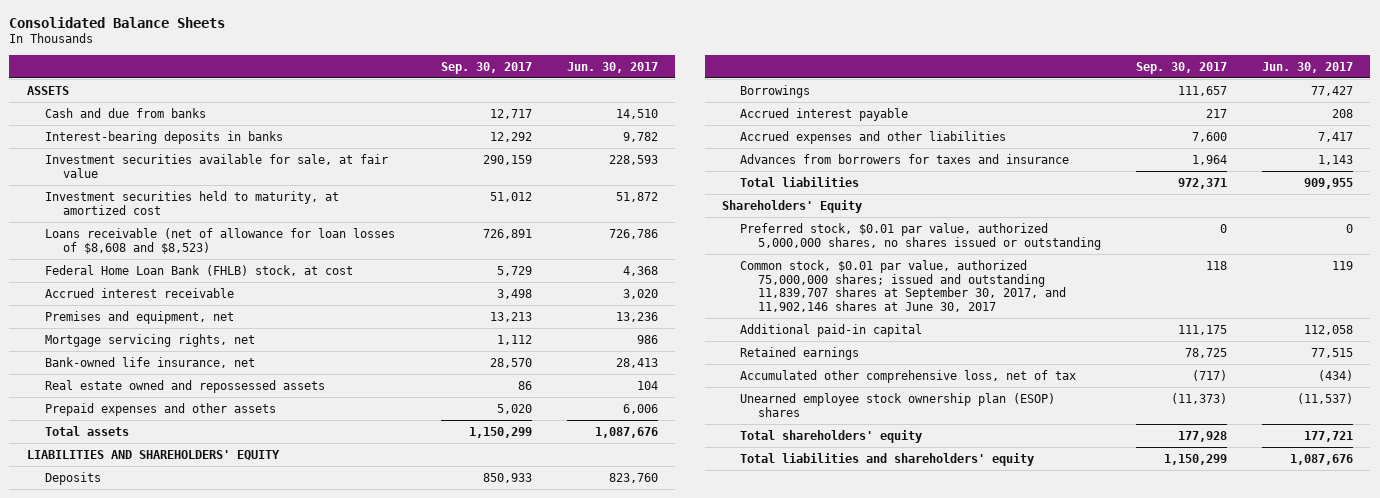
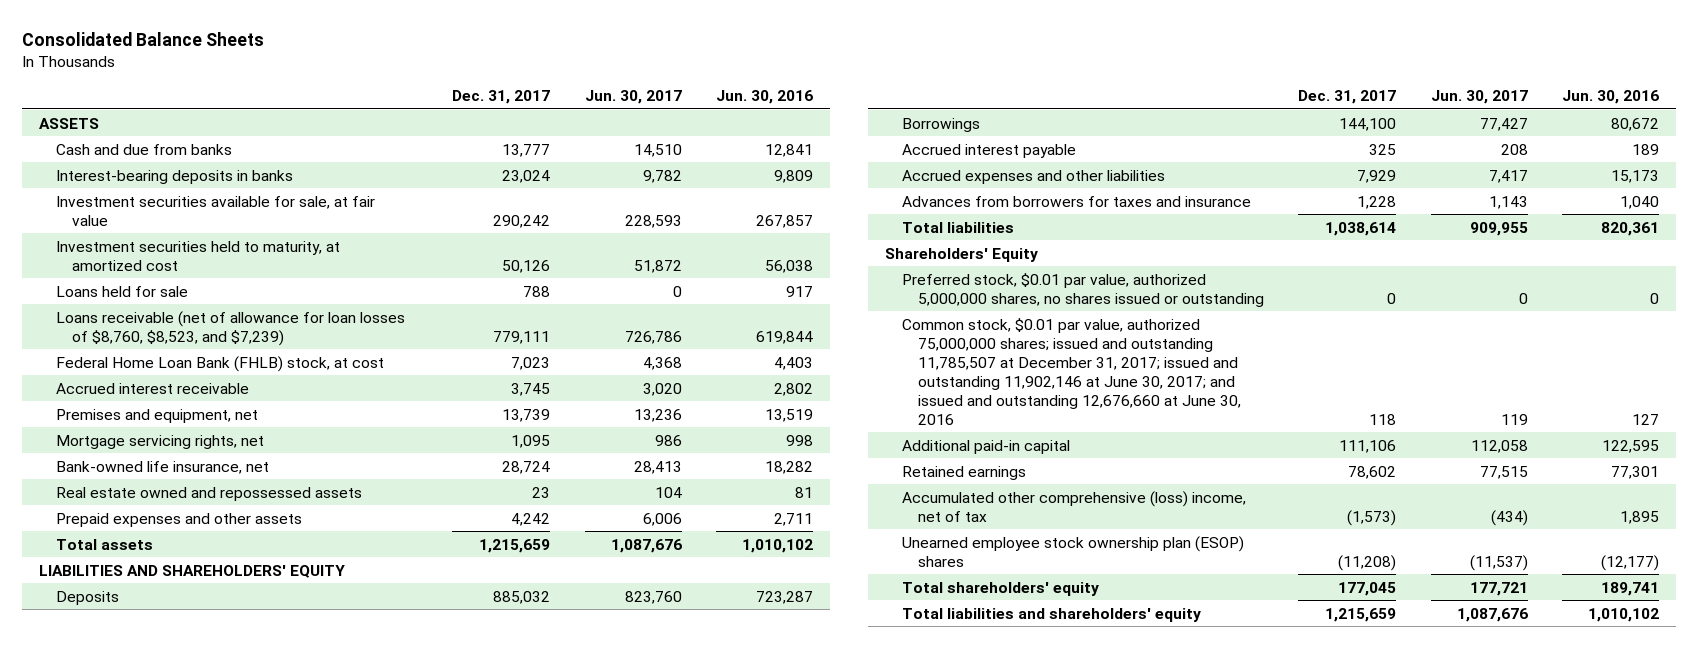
- | Sep. 30, 2017 | Jun. 30, 2017
+ | Dec. 31, 2017 | Jun. 30, 2017 | Jun. 30, 2016
- Loans receivable (net of allowance for loan losses of $8,608 and $8,523) | 726,891 | 726,786
+ Loans held for sale | 788 | 0 | 917
+ Loans receivable (net of allowance for loan losses of $8,760, $8,523, and $7,239) | 779,111 | 726,786 | 619,844
- Common stock, $0.01 par value, authorized 75,000,000 shares; issued and outstanding 11,839,707 shares at September 30, 2017, and 11,902,146 shares at June 30, 2017 | 118 | 119
+ Common stock, $0.01 par value, authorized 75,000,000 shares; issued and outstanding 11,785,507 at December 31, 2017; issued and outstanding 11,902,146 at June 30, 2017; and issued and outstanding 12,676,660 at June 30, 2016 | 118 | 119 | 127
- Accumulated other comprehensive loss, net of tax | (717) | (434)
+ Accumulated other comprehensive (loss) income, net of tax | (1,573) | (434) | 1,895

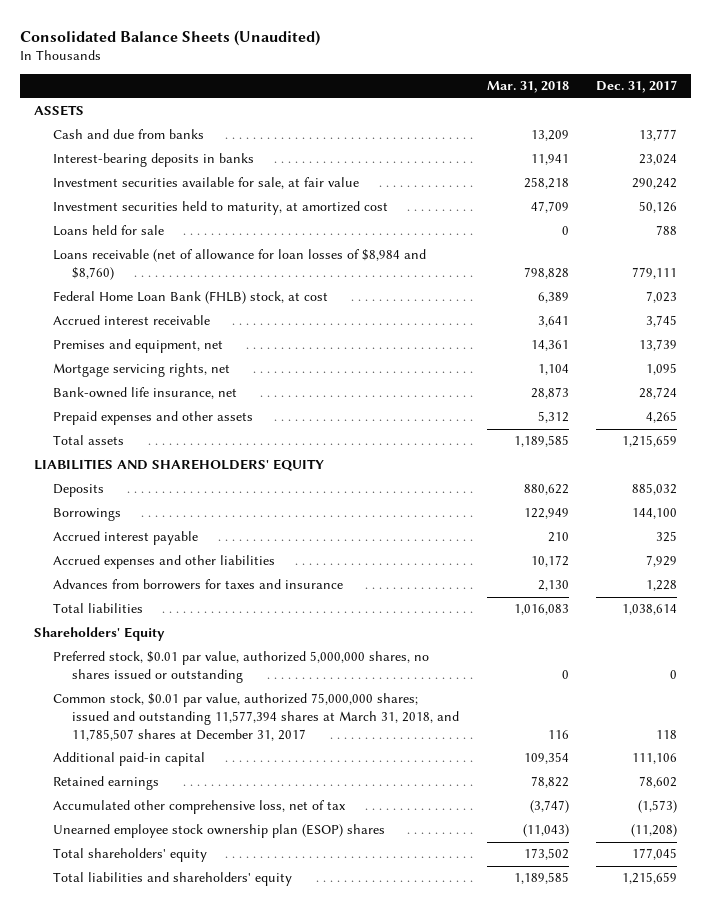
- Consolidated Balance Sheets
+ Consolidated Balance Sheets (Unaudited)
- | Dec. 31, 2017 | Jun. 30, 2017 | Jun. 30, 2016
+ | Mar. 31, 2018 | Dec. 31, 2017
- Loans receivable (net of allowance for loan losses of $8,760, $8,523, and $7,239) | 779,111 | 726,786 | 619,844
+ Loans receivable (net of allowance for loan losses of $8,984 and $8,760) | 798,828 | 779,111
- Real estate owned and repossessed assets | 23 | 104 | 81
- Prepaid expenses and other assets | 4,242 | 6,006 | 2,711
+ Prepaid expenses and other assets | 5,312 | 4,265
- Common stock, $0.01 par value, authorized 75,000,000 shares; issued and outstanding 11,785,507 at December 31, 2017; issued and outstanding 11,902,146 at June 30, 2017; and issued and outstanding 12,676,660 at June 30, 2016 | 118 | 119 | 127
+ Common stock, $0.01 par value, authorized 75,000,000 shares; issued and outstanding 11,577,394 shares at March 31, 2018, and 11,785,507 shares at December 31, 2017 | 116 | 118
- Accumulated other comprehensive (loss) income, net of tax | (1,573) | (434) | 1,895
+ Accumulated other comprehensive loss, net of tax | (3,747) | (1,573)

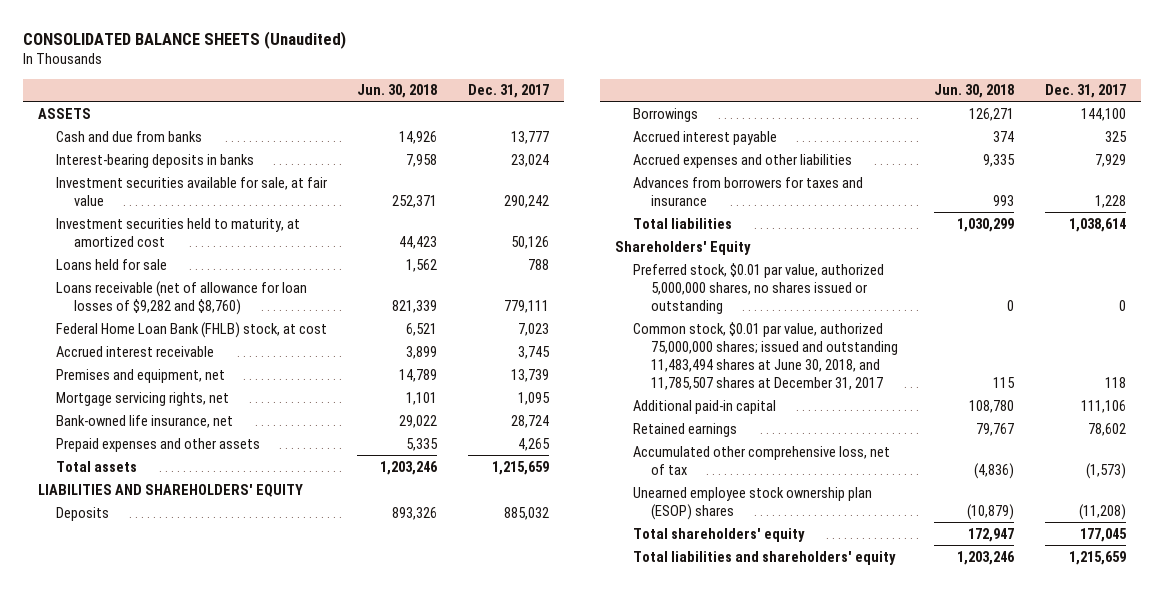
- Consolidated Balance Sheets (Unaudited)
+ CONSOLIDATED BALANCE SHEETS (Unaudited)
- | Mar. 31, 2018 | Dec. 31, 2017
+ | Jun. 30, 2018 | Dec. 31, 2017
- Loans receivable (net of allowance for loan losses of $8,984 and $8,760) | 798,828 | 779,111
+ Loans receivable (net of allowance for loan losses of $9,282 and $8,760) | 821,339 | 779,111
- Common stock, $0.01 par value, authorized 75,000,000 shares; issued and outstanding 11,577,394 shares at March 31, 2018, and 11,785,507 shares at December 31, 2017 | 116 | 118
+ Common stock, $0.01 par value, authorized 75,000,000 shares; issued and outstanding 11,483,494 shares at June 30, 2018, and 11,785,507 shares at December 31, 2017 | 115 | 118

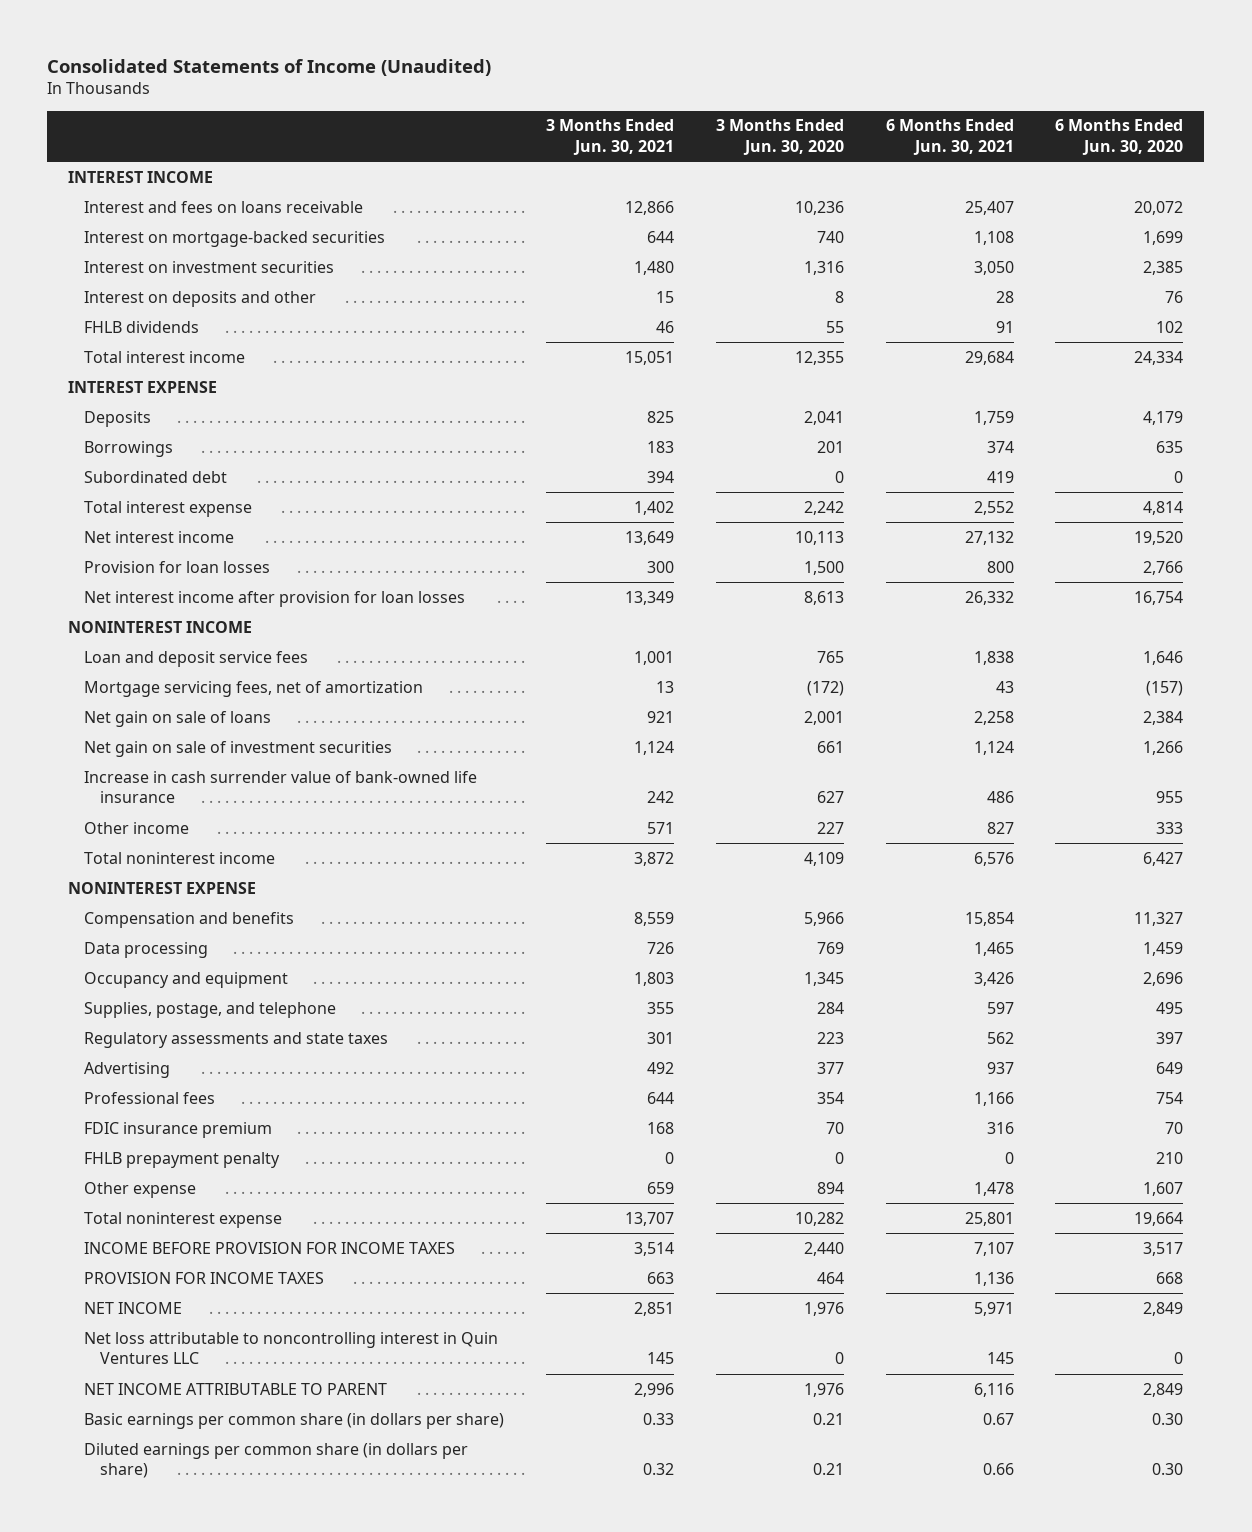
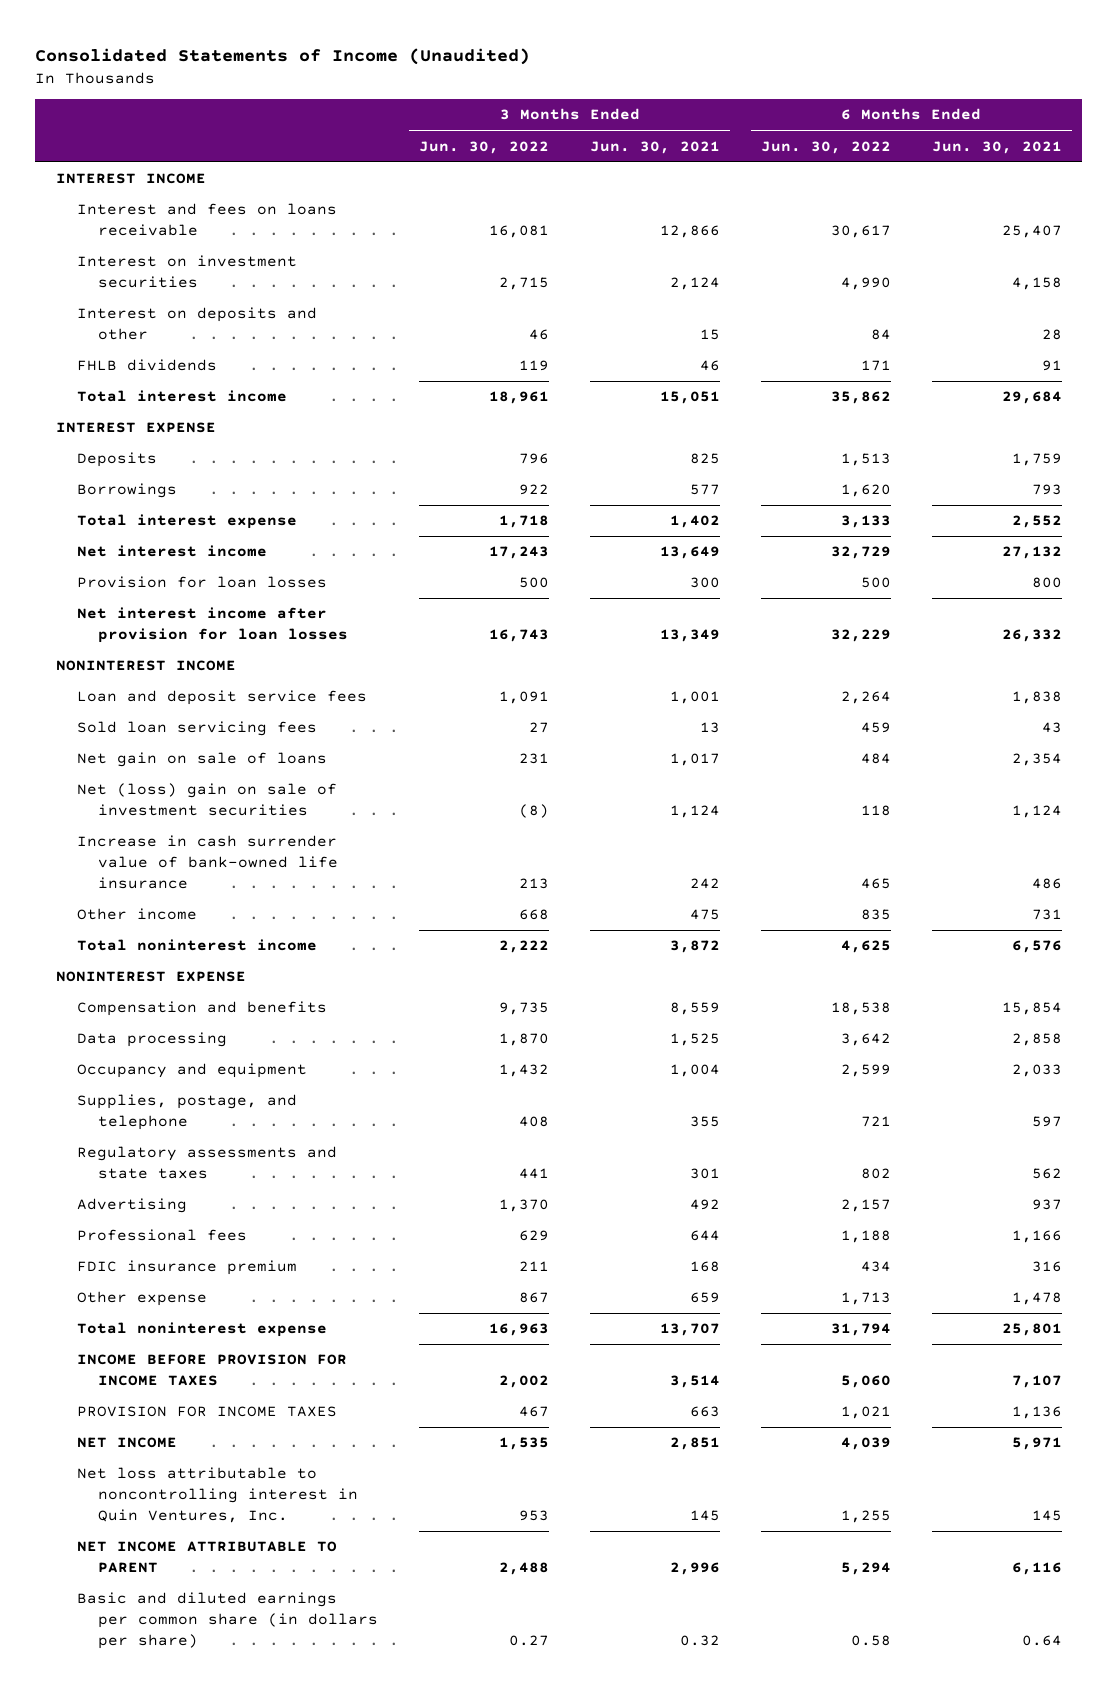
- | 3 Months Ended Jun. 30, 2021 | 3 Months Ended Jun. 30, 2020 | 6 Months Ended Jun. 30, 2021 | 6 Months Ended Jun. 30, 2020
+ | 3 Months Ended Jun. 30, 2022 | 3 Months Ended Jun. 30, 2021 | 6 Months Ended Jun. 30, 2022 | 6 Months Ended Jun. 30, 2021
- Interest on mortgage-backed securities | 644 | 740 | 1,108 | 1,699
- Interest on investment securities | 1,480 | 1,316 | 3,050 | 2,385
+ Interest on investment securities | 2,715 | 2,124 | 4,990 | 4,158
- Borrowings | 183 | 201 | 374 | 635
- Subordinated debt | 394 | 0 | 419 | 0
+ Borrowings | 922 | 577 | 1,620 | 793
- Mortgage servicing fees, net of amortization | 13 | (172) | 43 | (157)
- Net gain on sale of loans | 921 | 2,001 | 2,258 | 2,384
- Net gain on sale of investment securities | 1,124 | 661 | 1,124 | 1,266
+ Sold loan servicing fees | 27 | 13 | 459 | 43
+ Net gain on sale of loans | 231 | 1,017 | 484 | 2,354
+ Net (loss) gain on sale of investment securities | (8) | 1,124 | 118 | 1,124
- Other income | 571 | 227 | 827 | 333
+ Other income | 668 | 475 | 835 | 731
- Data processing | 726 | 769 | 1,465 | 1,459
- Occupancy and equipment | 1,803 | 1,345 | 3,426 | 2,696
+ Data processing | 1,870 | 1,525 | 3,642 | 2,858
+ Occupancy and equipment | 1,432 | 1,004 | 2,599 | 2,033
- FHLB prepayment penalty | 0 | 0 | 0 | 210
- Net loss attributable to noncontrolling interest in Quin Ventures LLC | 145 | 0 | 145 | 0
+ Net loss attributable to noncontrolling interest in Quin Ventures, Inc. | 953 | 145 | 1,255 | 145
- Basic earnings per common share (in dollars per share) | 0.33 | 0.21 | 0.67 | 0.30
- Diluted earnings per common share (in dollars per share) | 0.32 | 0.21 | 0.66 | 0.30
+ Basic and diluted earnings per common share (in dollars per share) | 0.27 | 0.32 | 0.58 | 0.64

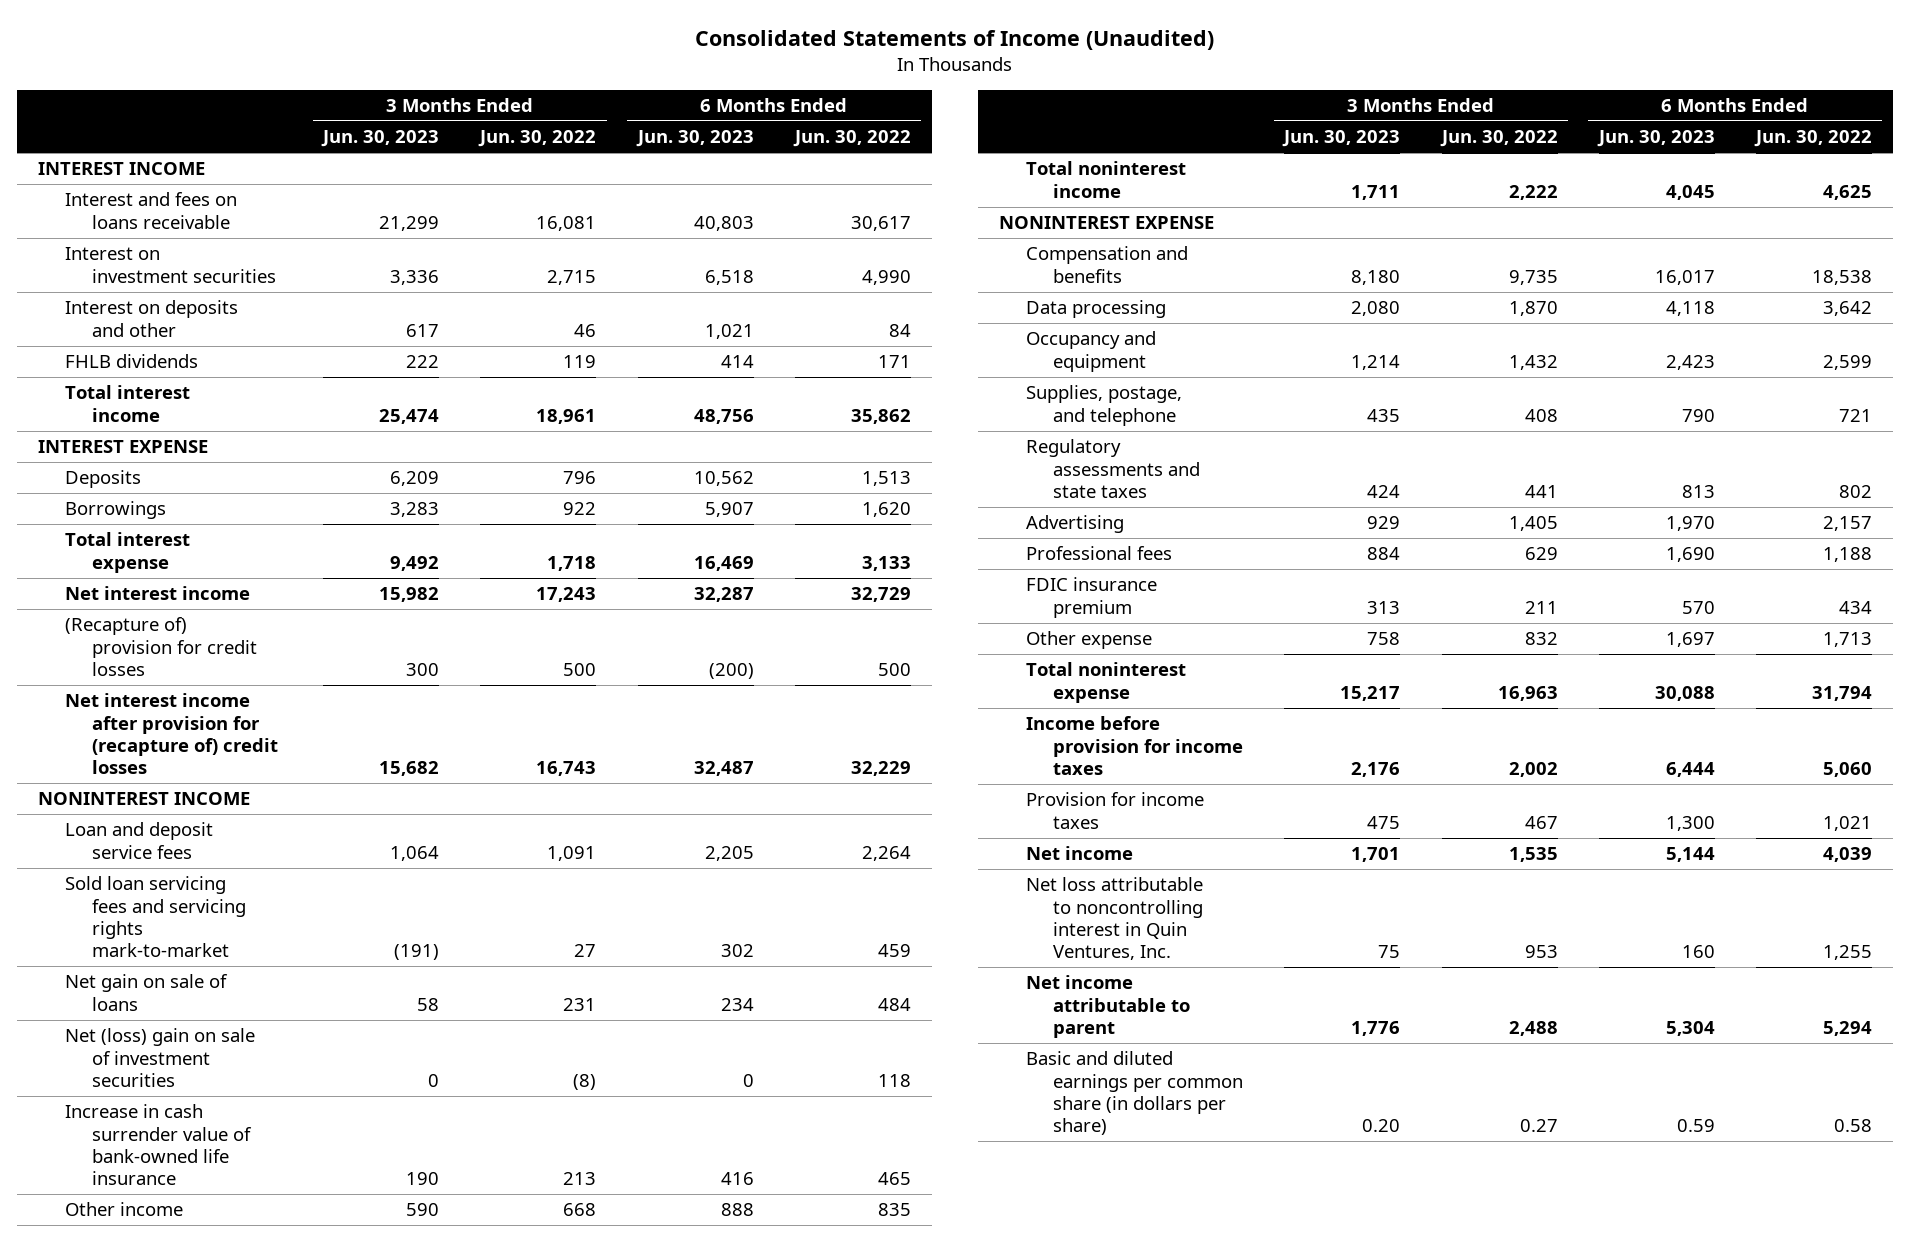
- | 3 Months Ended Jun. 30, 2022 | 3 Months Ended Jun. 30, 2021 | 6 Months Ended Jun. 30, 2022 | 6 Months Ended Jun. 30, 2021
+ | 3 Months Ended Jun. 30, 2023 | 3 Months Ended Jun. 30, 2022 | 6 Months Ended Jun. 30, 2023 | 6 Months Ended Jun. 30, 2022
- Provision for loan losses | 500 | 300 | 500 | 800
- Net interest income after provision for loan losses | 16,743 | 13,349 | 32,229 | 26,332
+ (Recapture of) provision for credit losses | 300 | 500 | (200) | 500
+ Net interest income after provision for (recapture of) credit losses | 15,682 | 16,743 | 32,487 | 32,229
- Sold loan servicing fees | 27 | 13 | 459 | 43
+ Sold loan servicing fees and servicing rights mark-to-market | (191) | 27 | 302 | 459
- Advertising | 1,370 | 492 | 2,157 | 937
+ Advertising | 929 | 1,405 | 1,970 | 2,157
- Other expense | 867 | 659 | 1,713 | 1,478
+ Other expense | 758 | 832 | 1,697 | 1,713
- INCOME BEFORE PROVISION FOR INCOME TAXES | 2,002 | 3,514 | 5,060 | 7,107
- PROVISION FOR INCOME TAXES | 467 | 663 | 1,021 | 1,136
- NET INCOME | 1,535 | 2,851 | 4,039 | 5,971
+ Income before provision for income taxes | 2,176 | 2,002 | 6,444 | 5,060
+ Provision for income taxes | 475 | 467 | 1,300 | 1,021
+ Net income | 1,701 | 1,535 | 5,144 | 4,039
- NET INCOME ATTRIBUTABLE TO PARENT | 2,488 | 2,996 | 5,294 | 6,116
+ Net income attributable to parent | 1,776 | 2,488 | 5,304 | 5,294

